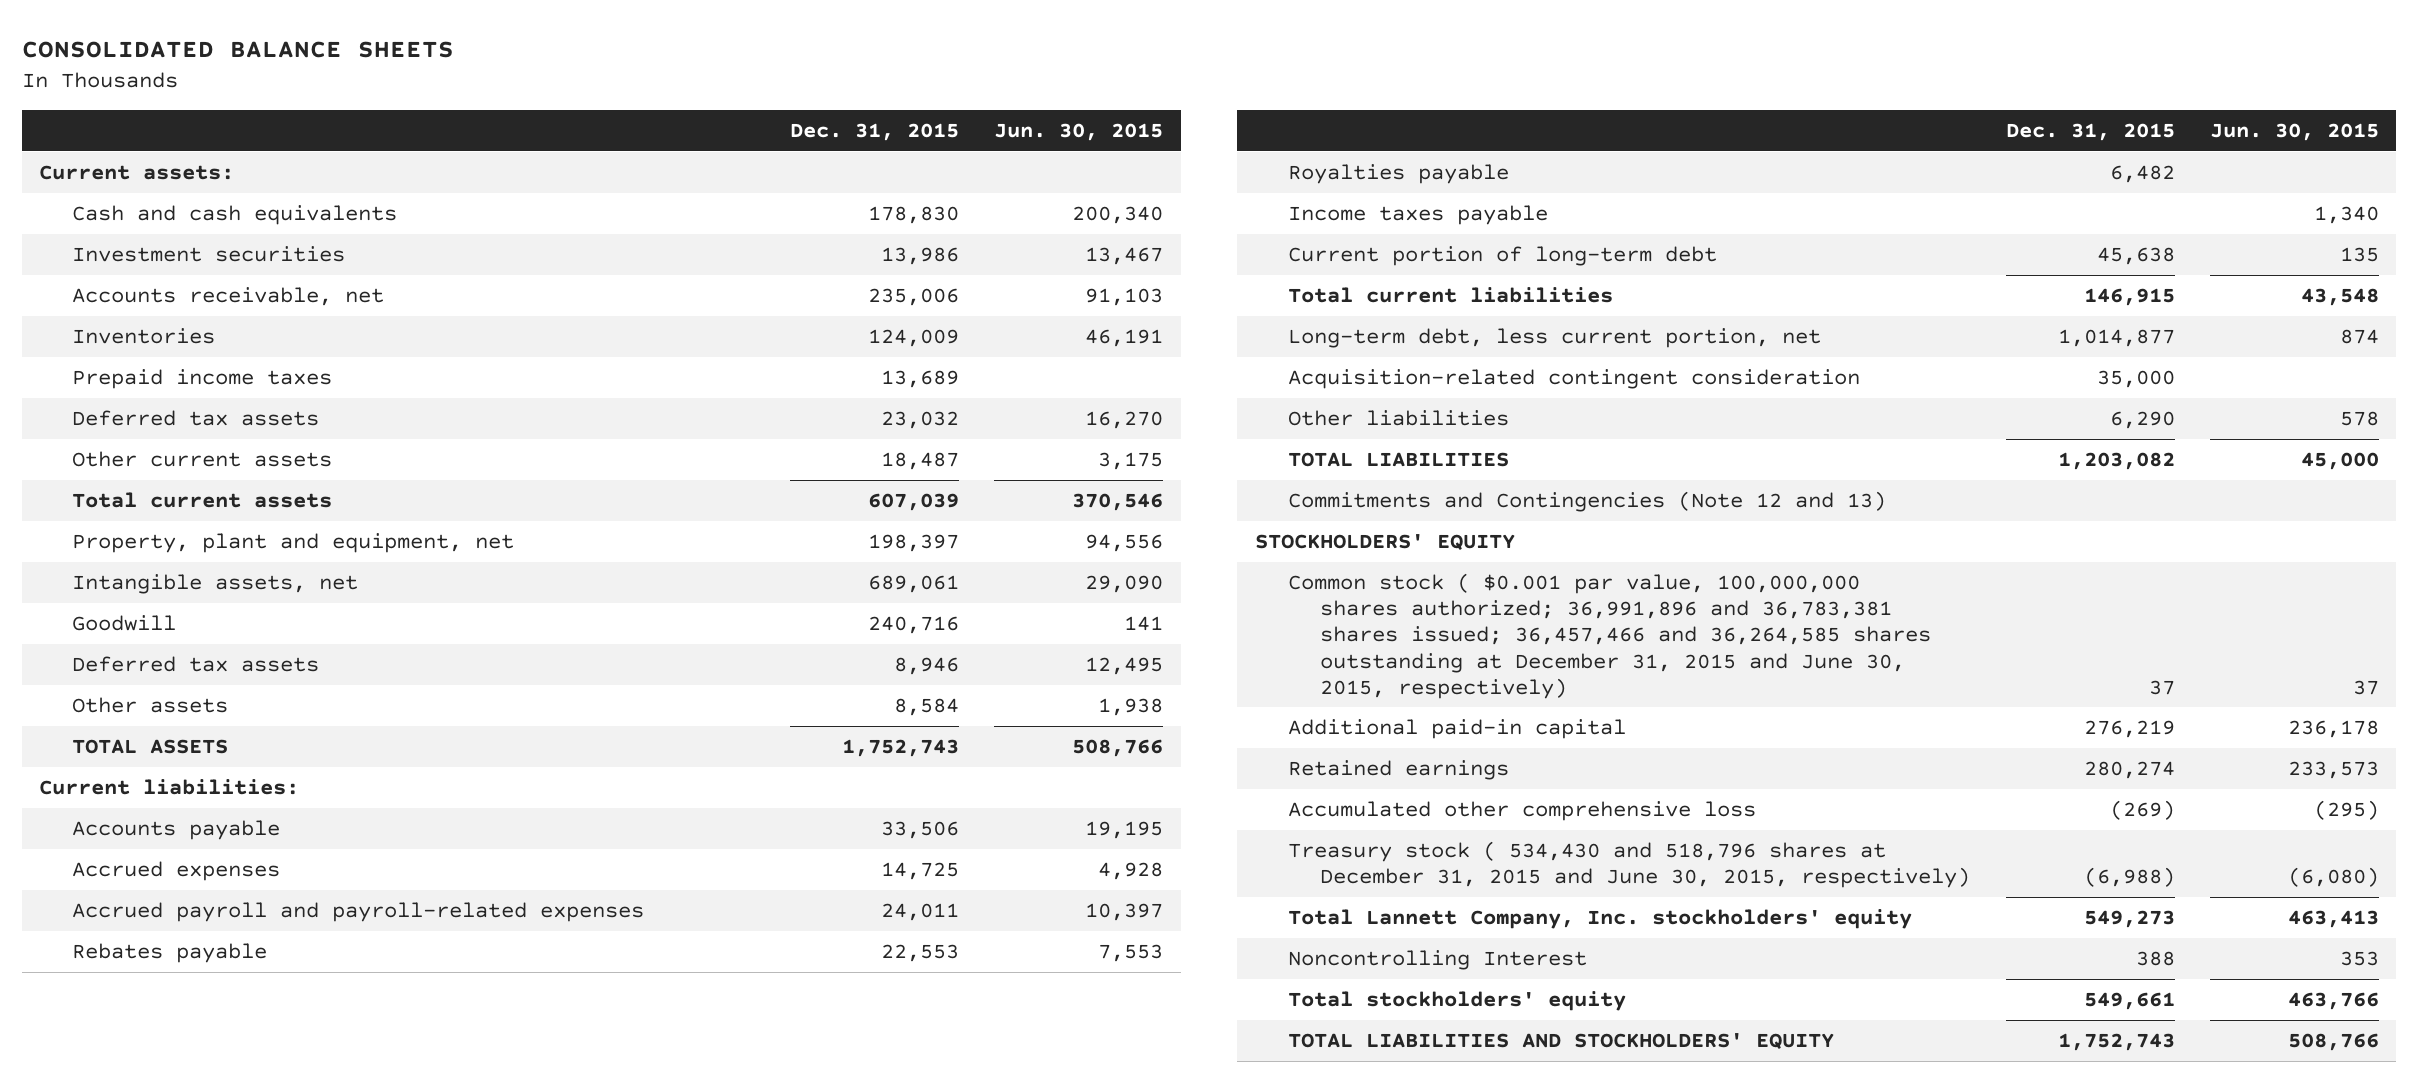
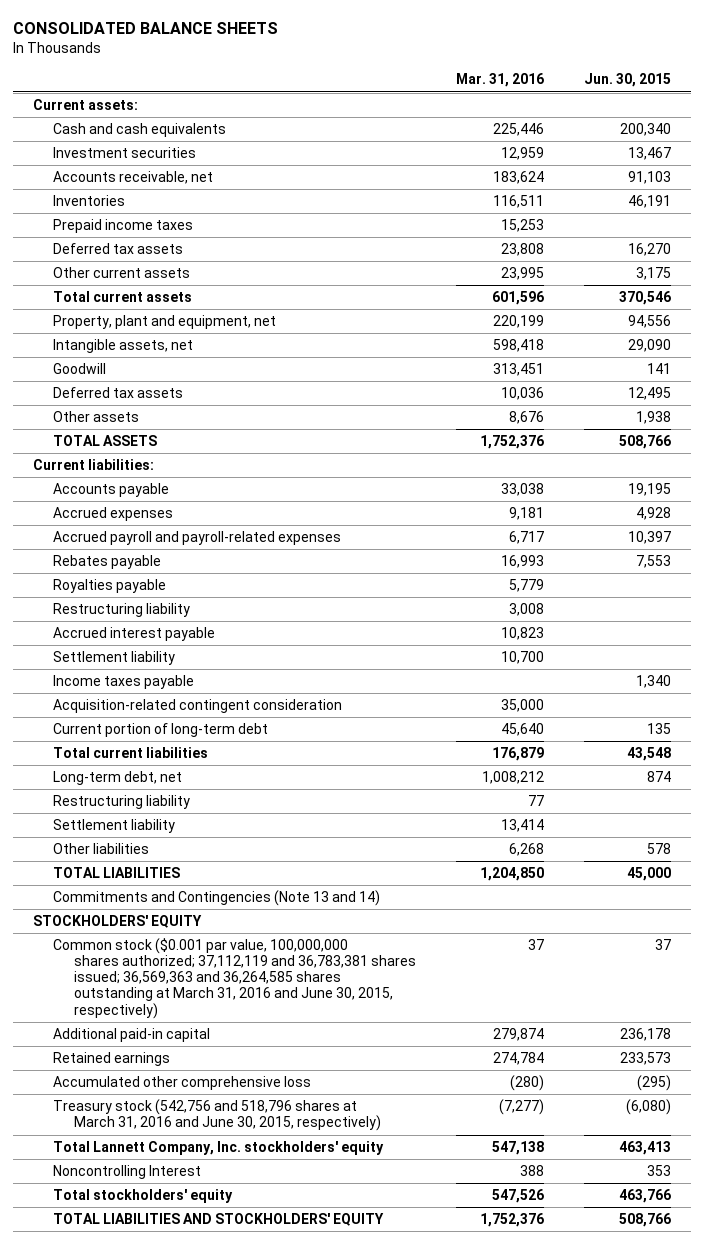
- | Dec. 31, 2015 | Jun. 30, 2015
+ | Mar. 31, 2016 | Jun. 30, 2015
+ Restructuring liability | 3,008 |
+ Accrued interest payable | 10,823 |
+ Settlement liability | 10,700 |
moved up: Acquisition-related contingent consideration | 35,000 |
- Long-term debt, less current portion, net | 1,014,877 | 874
+ Long-term debt, net | 1,008,212 | 874
+ Restructuring liability | 77 |
+ Settlement liability | 13,414 |
- Commitments and Contingencies (Note 12 and 13)
+ Commitments and Contingencies (Note 13 and 14)
- Common stock ( $0.001 par value, 100,000,000 shares authorized; 36,991,896 and 36,783,381 shares issued; 36,457,466 and 36,264,585 shares outstanding at December 31, 2015 and June 30, 2015, respectively) | 37 | 37
+ Common stock ($0.001 par value, 100,000,000 shares authorized; 37,112,119 and 36,783,381 shares issued; 36,569,363 and 36,264,585 shares outstanding at March 31, 2016 and June 30, 2015, respectively) | 37 | 37
- Treasury stock ( 534,430 and 518,796 shares at December 31, 2015 and June 30, 2015, respectively) | (6,988) | (6,080)
+ Treasury stock (542,756 and 518,796 shares at March 31, 2016 and June 30, 2015, respectively) | (7,277) | (6,080)

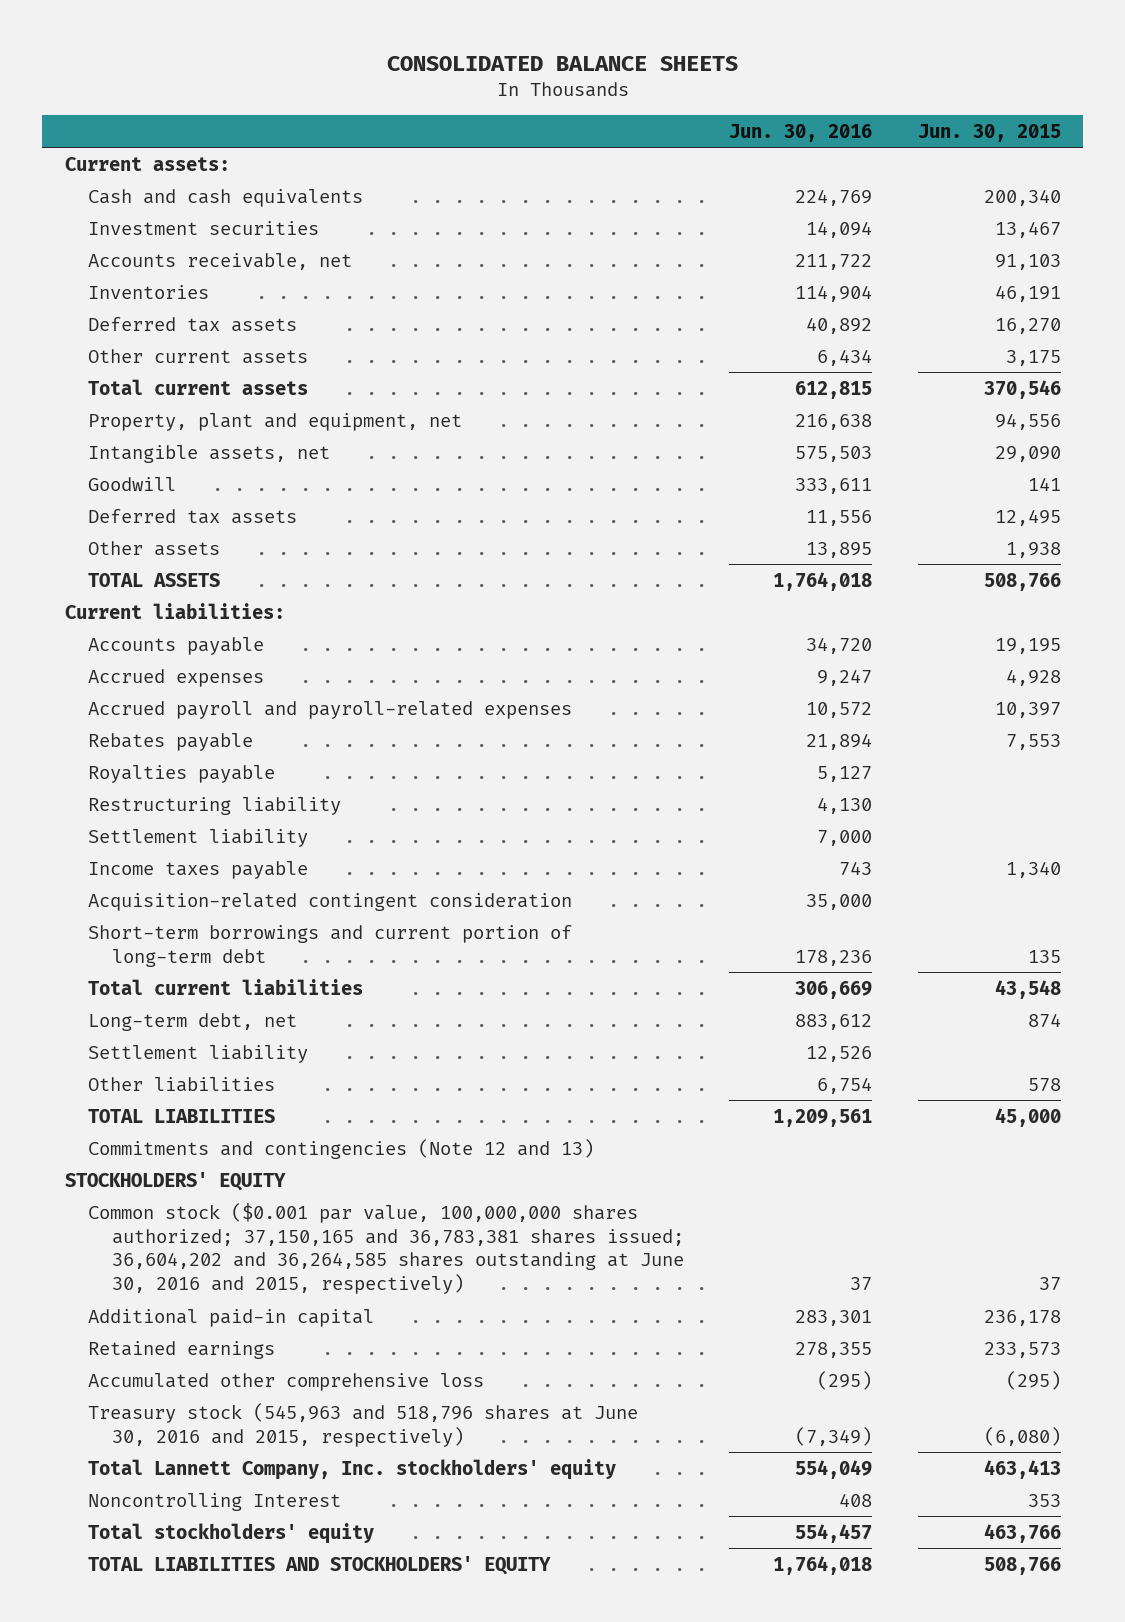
- | Mar. 31, 2016 | Jun. 30, 2015
+ | Jun. 30, 2016 | Jun. 30, 2015
- Prepaid income taxes | 15,253 |
- Accrued interest payable | 10,823 |
- Current portion of long-term debt | 45,640 | 135
+ Short-term borrowings and current portion of long-term debt | 178,236 | 135
- Restructuring liability | 77 |
- Commitments and Contingencies (Note 13 and 14)
+ Commitments and contingencies (Note 12 and 13)
- Common stock ($0.001 par value, 100,000,000 shares authorized; 37,112,119 and 36,783,381 shares issued; 36,569,363 and 36,264,585 shares outstanding at March 31, 2016 and June 30, 2015, respectively) | 37 | 37
+ Common stock ($0.001 par value, 100,000,000 shares authorized; 37,150,165 and 36,783,381 shares issued; 36,604,202 and 36,264,585 shares outstanding at June 30, 2016 and 2015, respectively) | 37 | 37
- Treasury stock (542,756 and 518,796 shares at March 31, 2016 and June 30, 2015, respectively) | (7,277) | (6,080)
+ Treasury stock (545,963 and 518,796 shares at June 30, 2016 and 2015, respectively) | (7,349) | (6,080)

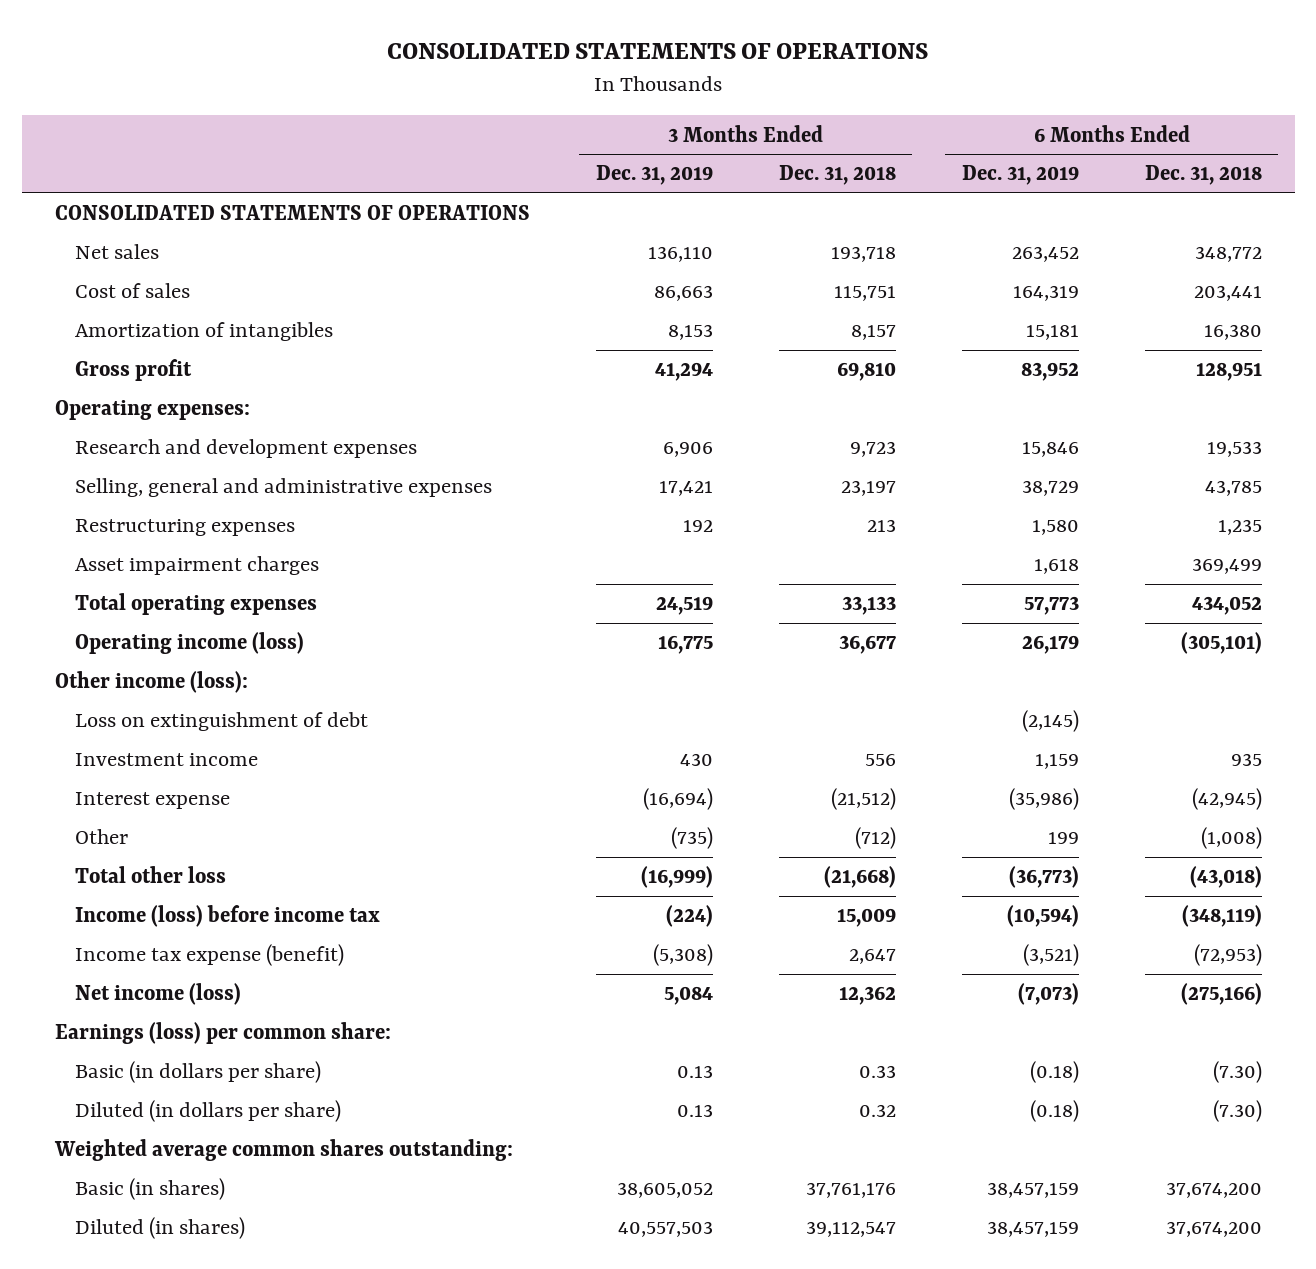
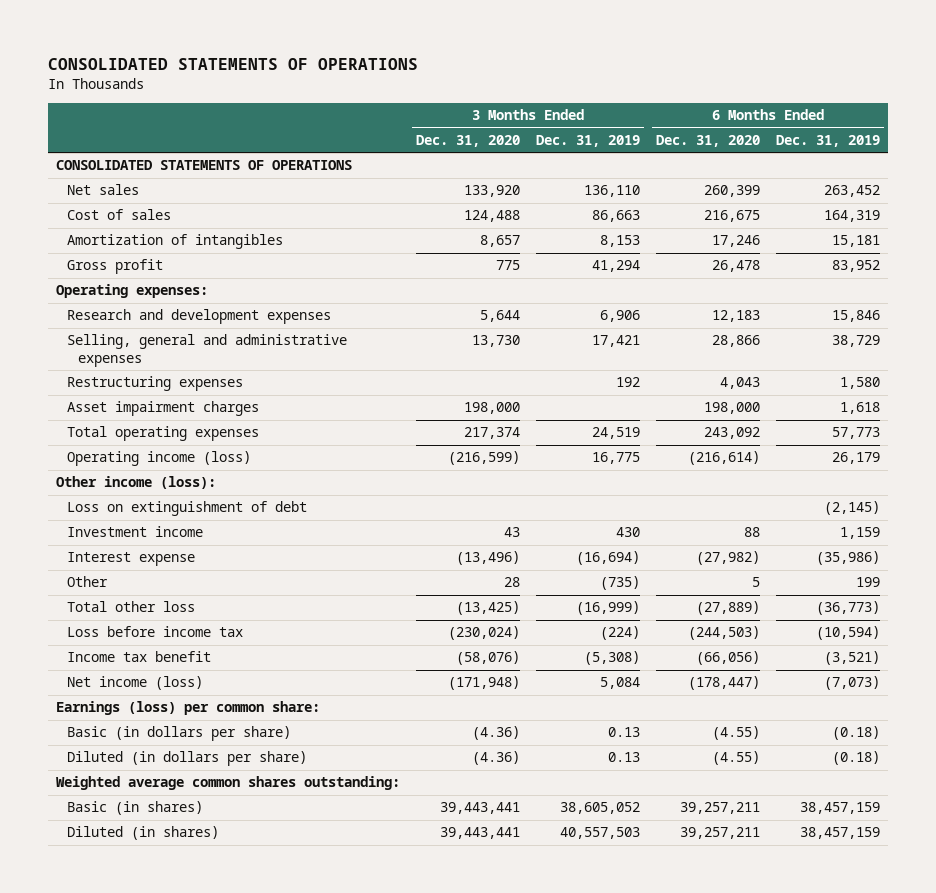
- | 3 Months Ended Dec. 31, 2019 | 3 Months Ended Dec. 31, 2018 | 6 Months Ended Dec. 31, 2019 | 6 Months Ended Dec. 31, 2018
+ | 3 Months Ended Dec. 31, 2020 | 3 Months Ended Dec. 31, 2019 | 6 Months Ended Dec. 31, 2020 | 6 Months Ended Dec. 31, 2019
- Income (loss) before income tax | (224) | 15,009 | (10,594) | (348,119)
- Income tax expense (benefit) | (5,308) | 2,647 | (3,521) | (72,953)
+ Loss before income tax | (230,024) | (224) | (244,503) | (10,594)
+ Income tax benefit | (58,076) | (5,308) | (66,056) | (3,521)

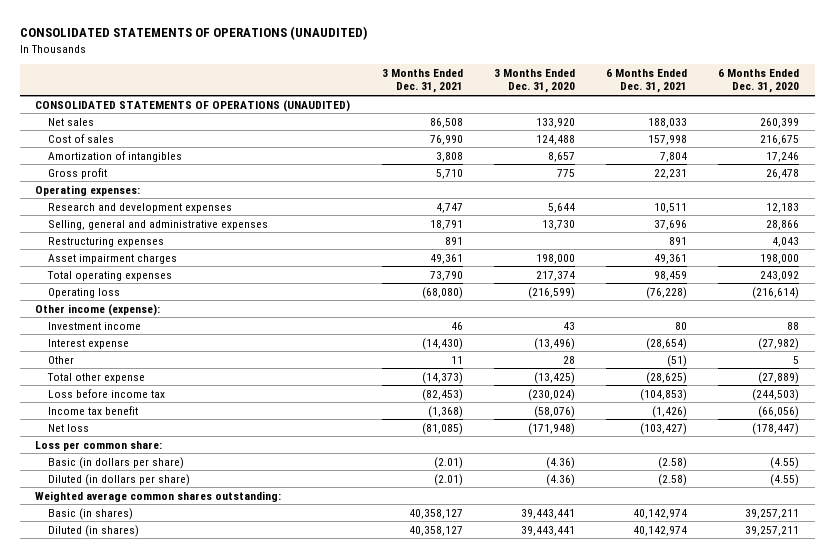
- CONSOLIDATED STATEMENTS OF OPERATIONS
+ CONSOLIDATED STATEMENTS OF OPERATIONS (UNAUDITED)
- | 3 Months Ended Dec. 31, 2020 | 3 Months Ended Dec. 31, 2019 | 6 Months Ended Dec. 31, 2020 | 6 Months Ended Dec. 31, 2019
+ | 3 Months Ended Dec. 31, 2021 | 3 Months Ended Dec. 31, 2020 | 6 Months Ended Dec. 31, 2021 | 6 Months Ended Dec. 31, 2020
- CONSOLIDATED STATEMENTS OF OPERATIONS
+ CONSOLIDATED STATEMENTS OF OPERATIONS (UNAUDITED)
- Operating income (loss) | (216,599) | 16,775 | (216,614) | 26,179
- Other income (loss):
- Loss on extinguishment of debt | | | | (2,145)
+ Operating loss | (68,080) | (216,599) | (76,228) | (216,614)
+ Other income (expense):
- Total other loss | (13,425) | (16,999) | (27,889) | (36,773)
+ Total other expense | (14,373) | (13,425) | (28,625) | (27,889)
- Net income (loss) | (171,948) | 5,084 | (178,447) | (7,073)
- Earnings (loss) per common share:
+ Net loss | (81,085) | (171,948) | (103,427) | (178,447)
+ Loss per common share:

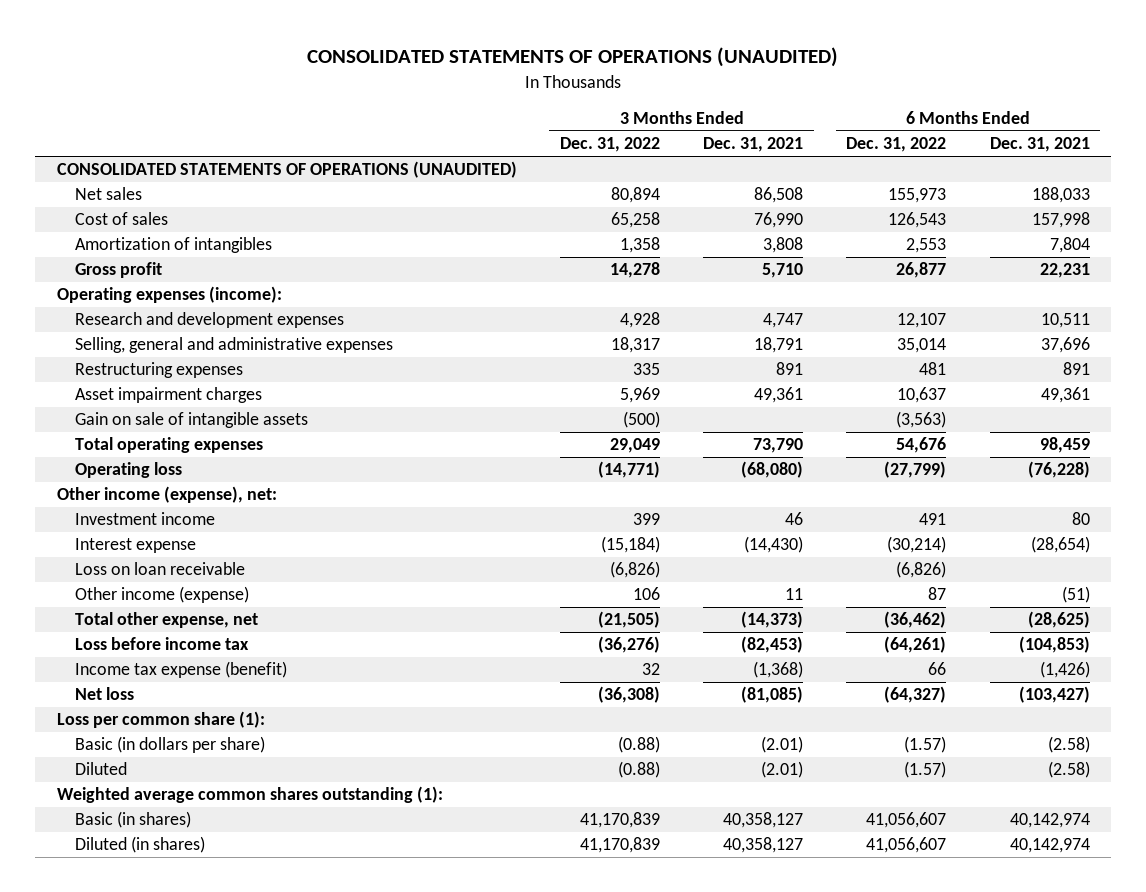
- | 3 Months Ended Dec. 31, 2021 | 3 Months Ended Dec. 31, 2020 | 6 Months Ended Dec. 31, 2021 | 6 Months Ended Dec. 31, 2020
+ | 3 Months Ended Dec. 31, 2022 | 3 Months Ended Dec. 31, 2021 | 6 Months Ended Dec. 31, 2022 | 6 Months Ended Dec. 31, 2021
- Operating expenses:
+ Operating expenses (income):
+ Gain on sale of intangible assets | (500) | | (3,563) |
- Other income (expense):
+ Other income (expense), net:
- Other | 11 | 28 | (51) | 5
- Total other expense | (14,373) | (13,425) | (28,625) | (27,889)
+ Loss on loan receivable | (6,826) | | (6,826) |
+ Other income (expense) | 106 | 11 | 87 | (51)
+ Total other expense, net | (21,505) | (14,373) | (36,462) | (28,625)
- Income tax benefit | (1,368) | (58,076) | (1,426) | (66,056)
+ Income tax expense (benefit) | 32 | (1,368) | 66 | (1,426)
- Loss per common share:
+ Loss per common share (1):
- Diluted (in dollars per share) | (2.01) | (4.36) | (2.58) | (4.55)
- Weighted average common shares outstanding:
+ Diluted | (0.88) | (2.01) | (1.57) | (2.58)
+ Weighted average common shares outstanding (1):

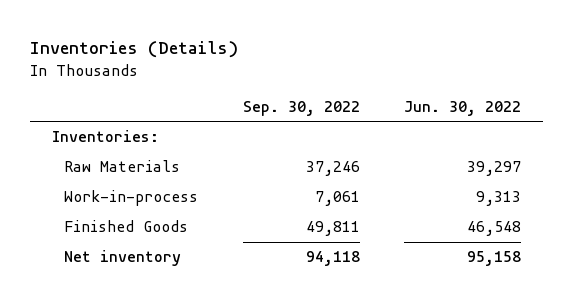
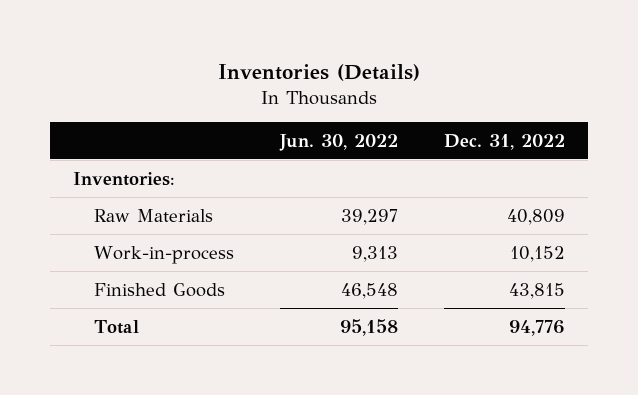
- | Sep. 30, 2022 | Jun. 30, 2022
+ | Jun. 30, 2022 | Dec. 31, 2022
- Net inventory | 94,118 | 95,158
+ Total | 95,158 | 94,776

